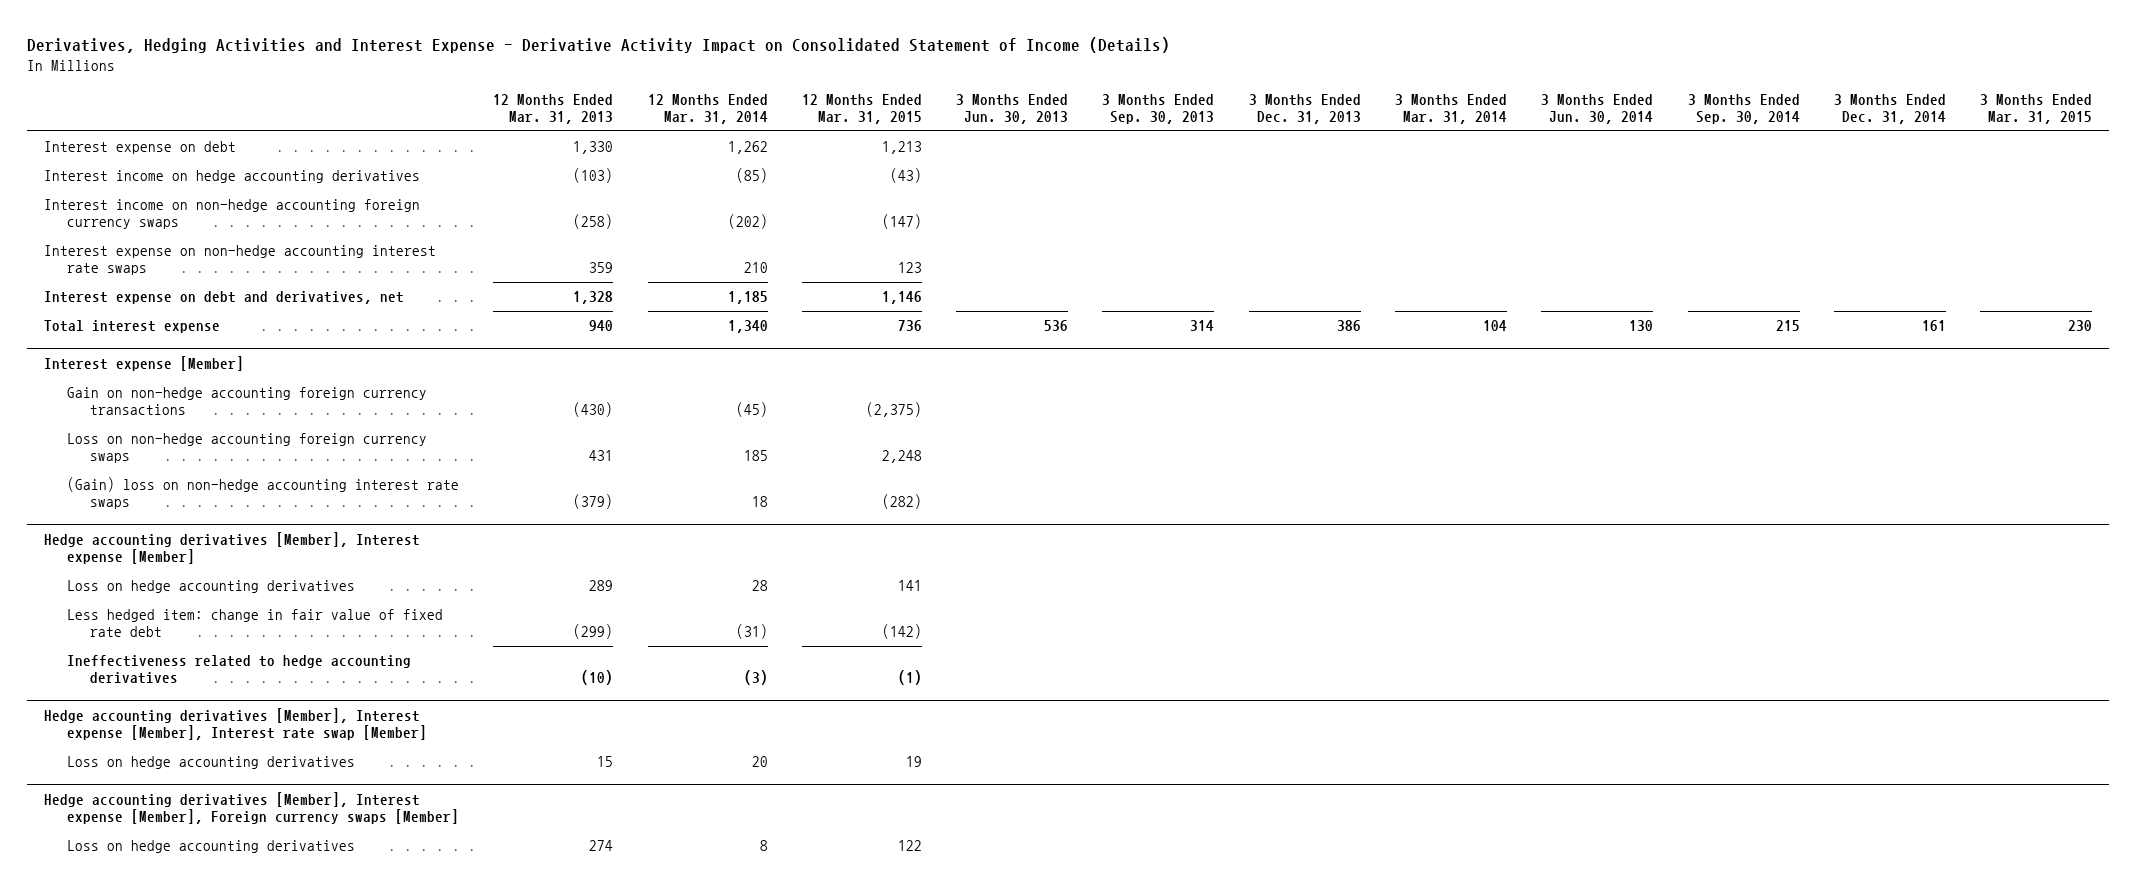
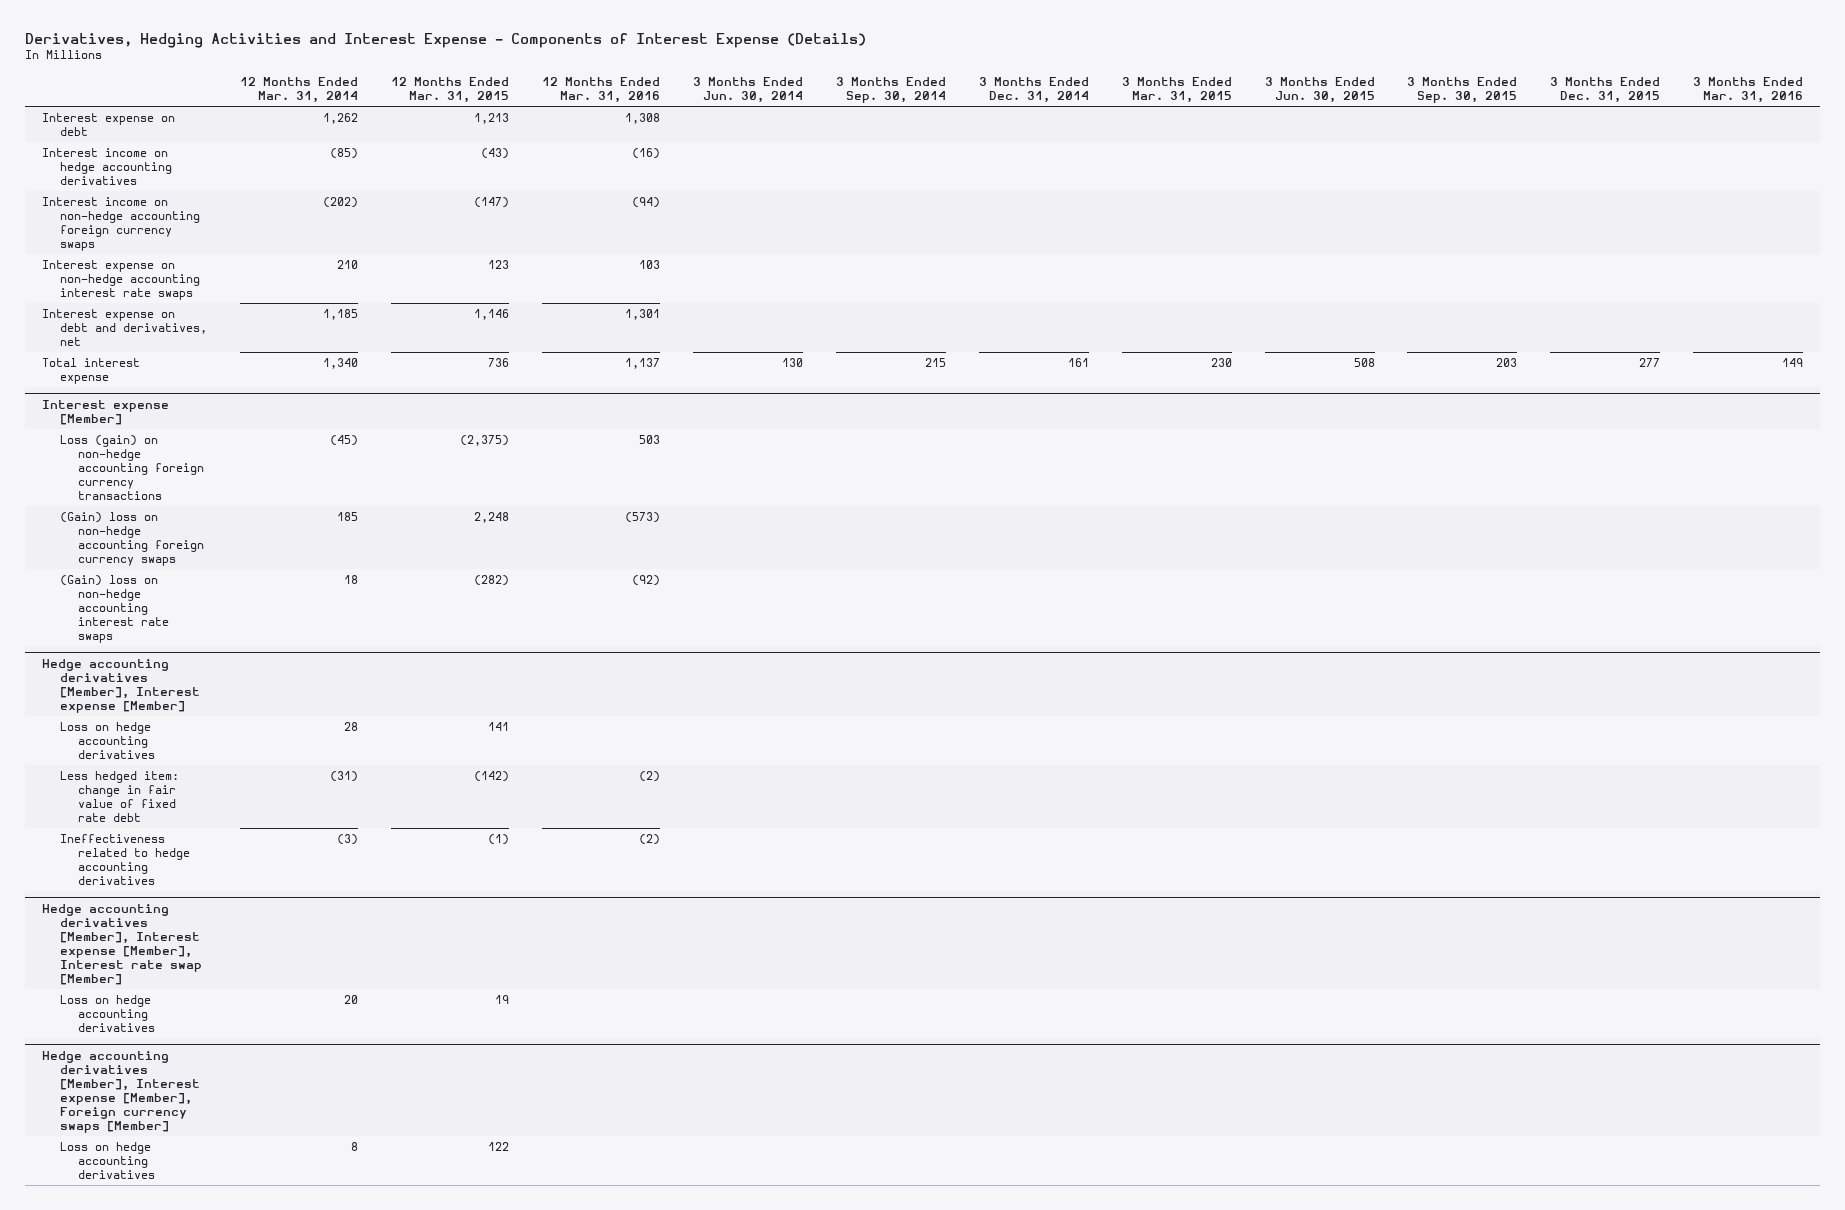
- Derivatives, Hedging Activities and Interest Expense - Derivative Activity Impact on Consolidated Statement of Income (Details)
+ Derivatives, Hedging Activities and Interest Expense - Components of Interest Expense (Details)
- | 12 Months Ended Mar. 31, 2013 | 12 Months Ended Mar. 31, 2014 | 12 Months Ended Mar. 31, 2015 | 3 Months Ended Jun. 30, 2013 | 3 Months Ended Sep. 30, 2013 | 3 Months Ended Dec. 31, 2013 | 3 Months Ended Mar. 31, 2014 | 3 Months Ended Jun. 30, 2014 | 3 Months Ended Sep. 30, 2014 | 3 Months Ended Dec. 31, 2014 | 3 Months Ended Mar. 31, 2015
+ | 12 Months Ended Mar. 31, 2014 | 12 Months Ended Mar. 31, 2015 | 12 Months Ended Mar. 31, 2016 | 3 Months Ended Jun. 30, 2014 | 3 Months Ended Sep. 30, 2014 | 3 Months Ended Dec. 31, 2014 | 3 Months Ended Mar. 31, 2015 | 3 Months Ended Jun. 30, 2015 | 3 Months Ended Sep. 30, 2015 | 3 Months Ended Dec. 31, 2015 | 3 Months Ended Mar. 31, 2016
@ Interest expense [Member]
- Gain on non-hedge accounting foreign currency transactions | (430) | (45) | (2,375) | | | | | | | |
- Loss on non-hedge accounting foreign currency swaps | 431 | 185 | 2,248 | | | | | | | |
+ Loss (gain) on non-hedge accounting foreign currency transactions | (45) | (2,375) | 503 | | | | | | | |
+ (Gain) loss on non-hedge accounting foreign currency swaps | 185 | 2,248 | (573) | | | | | | | |

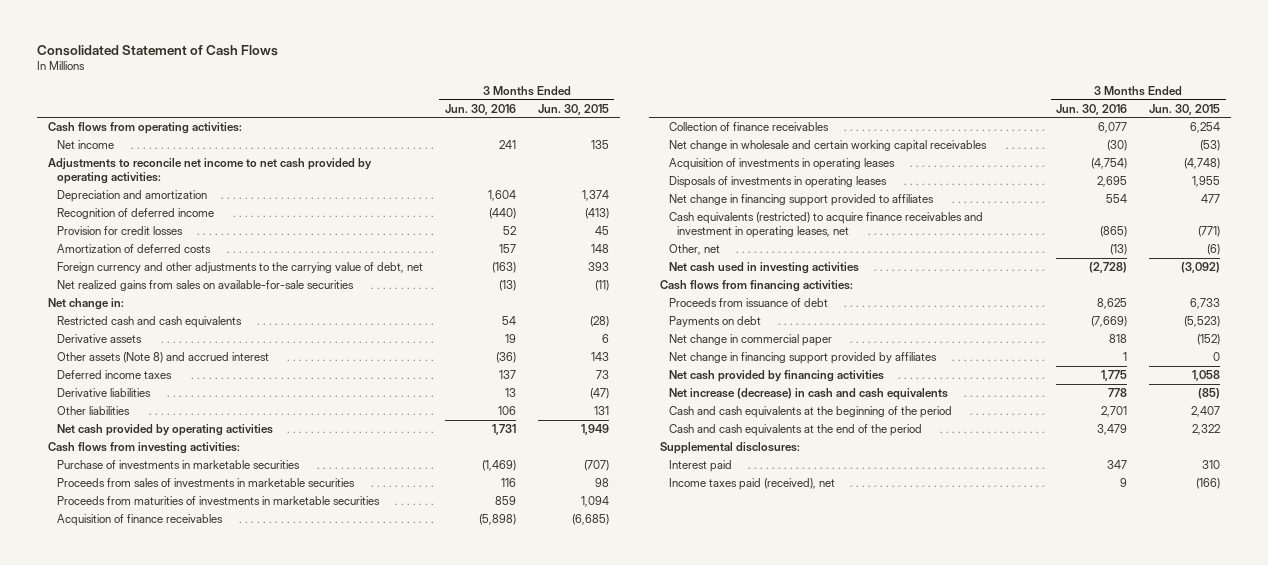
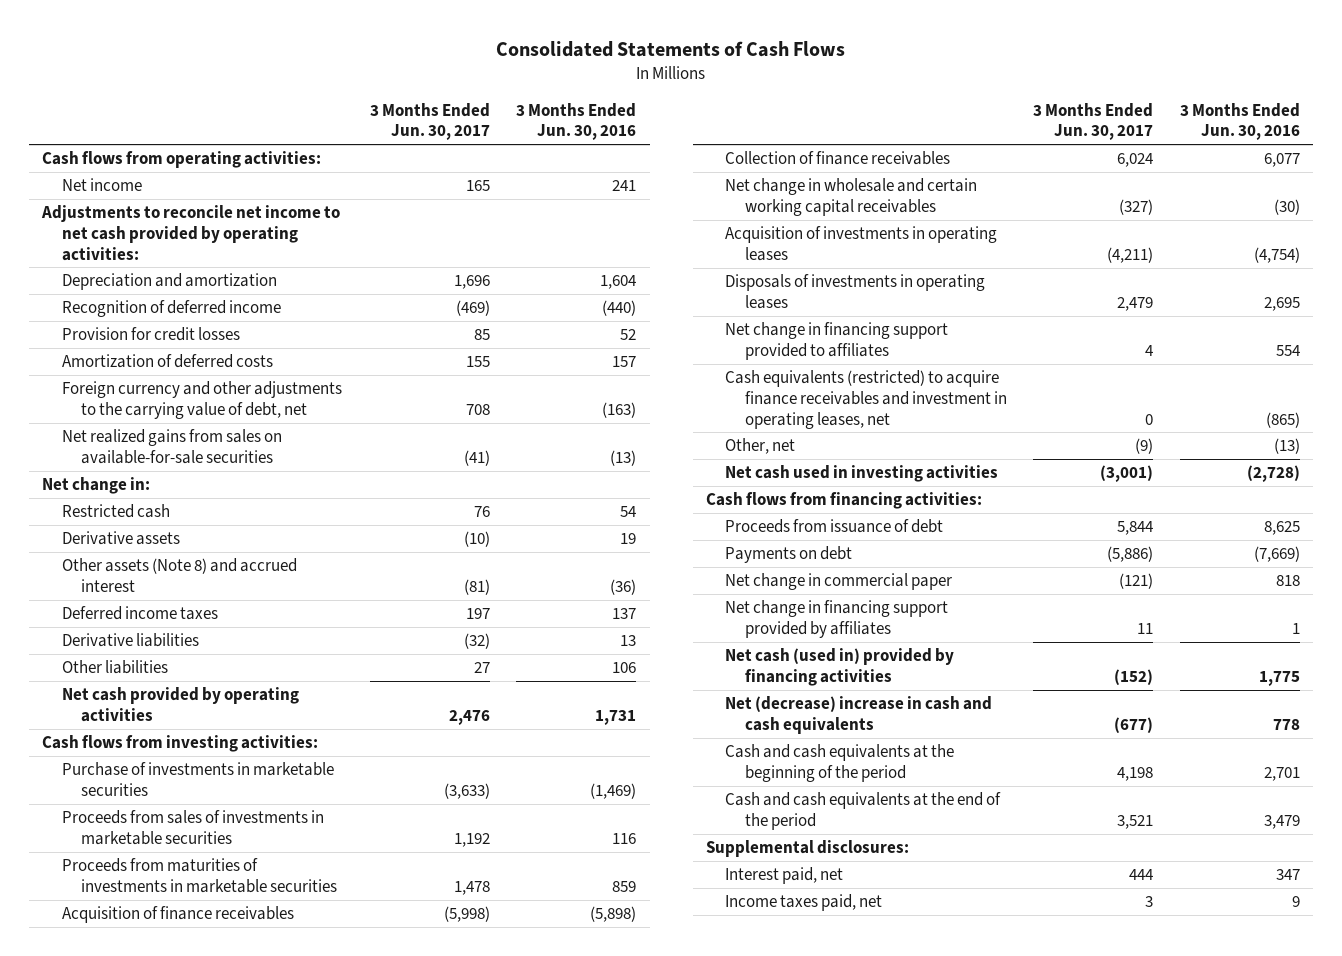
- Consolidated Statement of Cash Flows
+ Consolidated Statements of Cash Flows
- | 3 Months Ended Jun. 30, 2016 | 3 Months Ended Jun. 30, 2015
+ | 3 Months Ended Jun. 30, 2017 | 3 Months Ended Jun. 30, 2016
- Restricted cash and cash equivalents | 54 | (28)
+ Restricted cash | 76 | 54
- Net cash provided by financing activities | 1,775 | 1,058
- Net increase (decrease) in cash and cash equivalents | 778 | (85)
+ Net cash (used in) provided by financing activities | (152) | 1,775
+ Net (decrease) increase in cash and cash equivalents | (677) | 778
- Interest paid | 347 | 310
- Income taxes paid (received), net | 9 | (166)
+ Interest paid, net | 444 | 347
+ Income taxes paid, net | 3 | 9

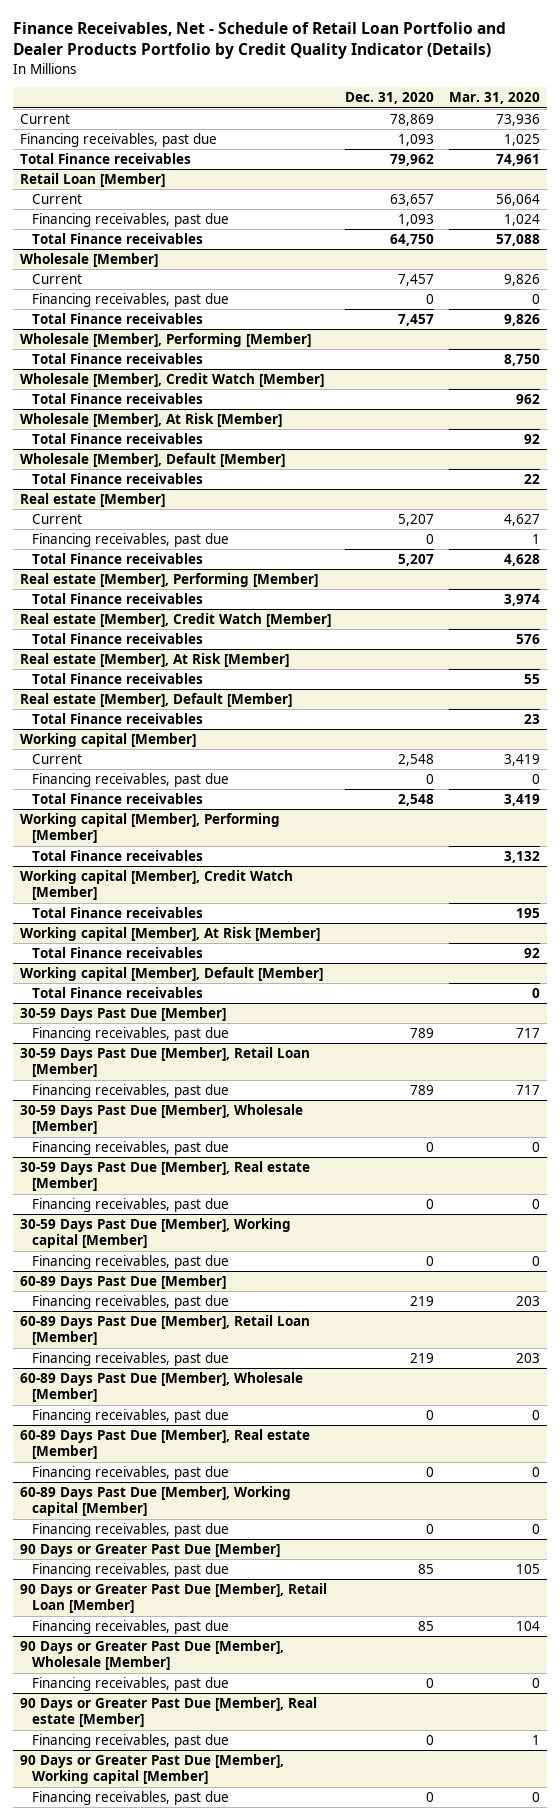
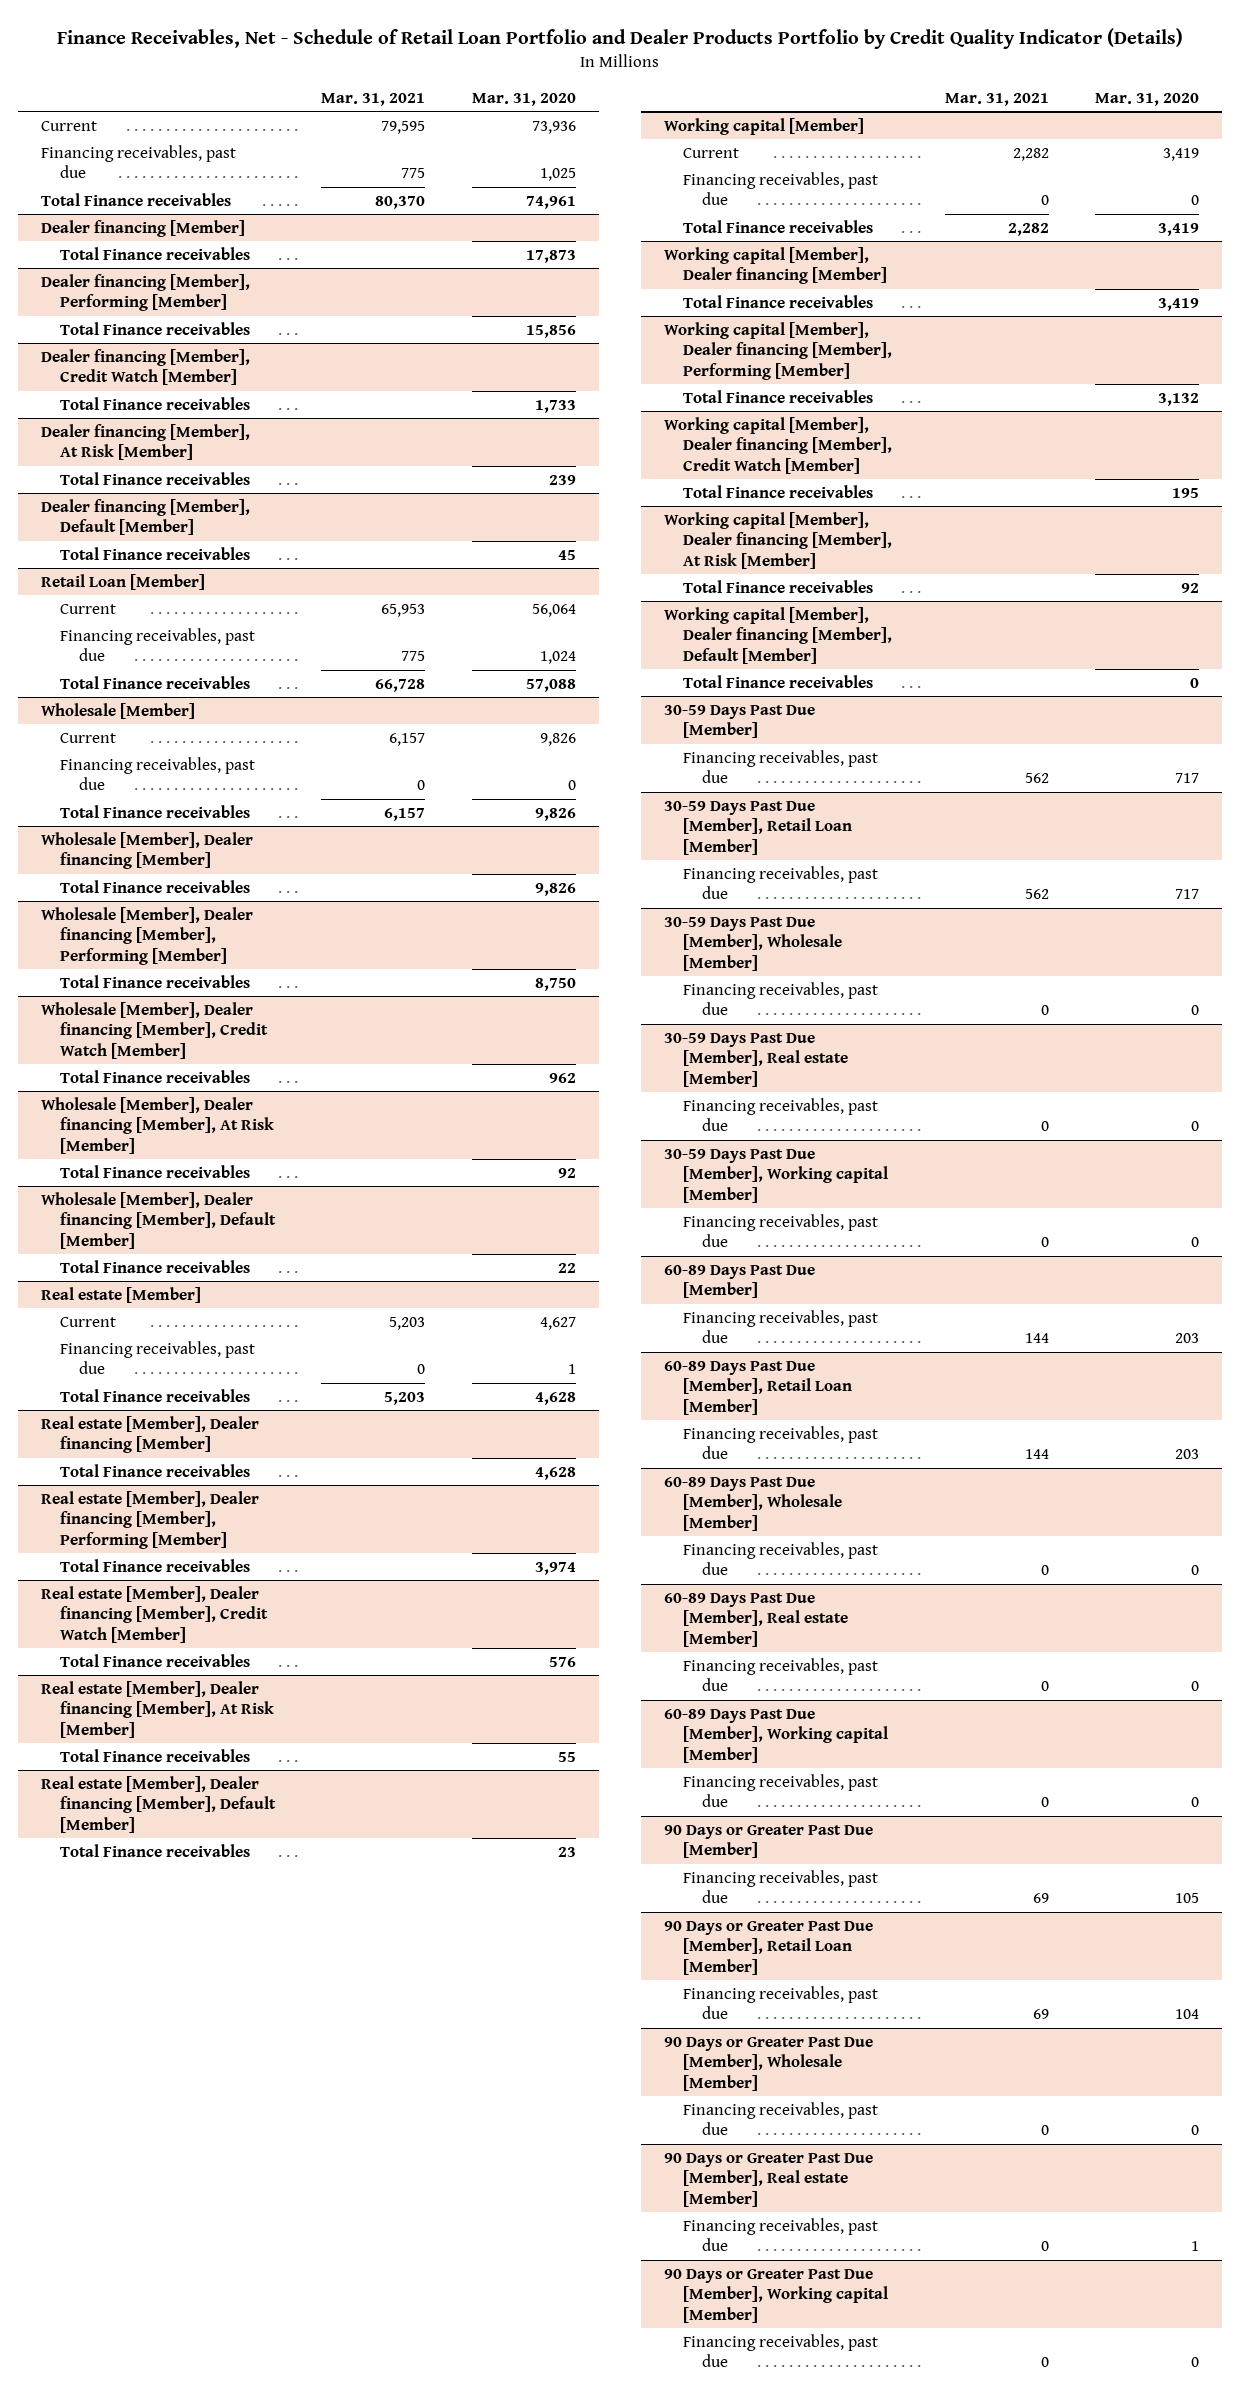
- | Dec. 31, 2020 | Mar. 31, 2020
+ | Mar. 31, 2021 | Mar. 31, 2020
+ Dealer financing [Member]
+ Total Finance receivables | | 17,873
+ Dealer financing [Member], Performing [Member]
+ Total Finance receivables | | 15,856
+ Dealer financing [Member], Credit Watch [Member]
+ Total Finance receivables | | 1,733
+ Dealer financing [Member], At Risk [Member]
+ Total Finance receivables | | 239
+ Dealer financing [Member], Default [Member]
+ Total Finance receivables | | 45
- Wholesale [Member], Performing [Member]
+ Wholesale [Member], Dealer financing [Member]
+ Total Finance receivables | | 9,826
+ Wholesale [Member], Dealer financing [Member], Performing [Member]
- Wholesale [Member], Credit Watch [Member]
+ Wholesale [Member], Dealer financing [Member], Credit Watch [Member]
- Wholesale [Member], At Risk [Member]
+ Wholesale [Member], Dealer financing [Member], At Risk [Member]
- Wholesale [Member], Default [Member]
+ Wholesale [Member], Dealer financing [Member], Default [Member]
- Real estate [Member], Performing [Member]
+ Real estate [Member], Dealer financing [Member]
+ Total Finance receivables | | 4,628
+ Real estate [Member], Dealer financing [Member], Performing [Member]
- Real estate [Member], Credit Watch [Member]
+ Real estate [Member], Dealer financing [Member], Credit Watch [Member]
- Real estate [Member], At Risk [Member]
+ Real estate [Member], Dealer financing [Member], At Risk [Member]
- Real estate [Member], Default [Member]
+ Real estate [Member], Dealer financing [Member], Default [Member]
- Working capital [Member], Performing [Member]
+ Working capital [Member], Dealer financing [Member]
+ Total Finance receivables | | 3,419
+ Working capital [Member], Dealer financing [Member], Performing [Member]
- Working capital [Member], Credit Watch [Member]
+ Working capital [Member], Dealer financing [Member], Credit Watch [Member]
- Working capital [Member], At Risk [Member]
+ Working capital [Member], Dealer financing [Member], At Risk [Member]
- Working capital [Member], Default [Member]
+ Working capital [Member], Dealer financing [Member], Default [Member]

